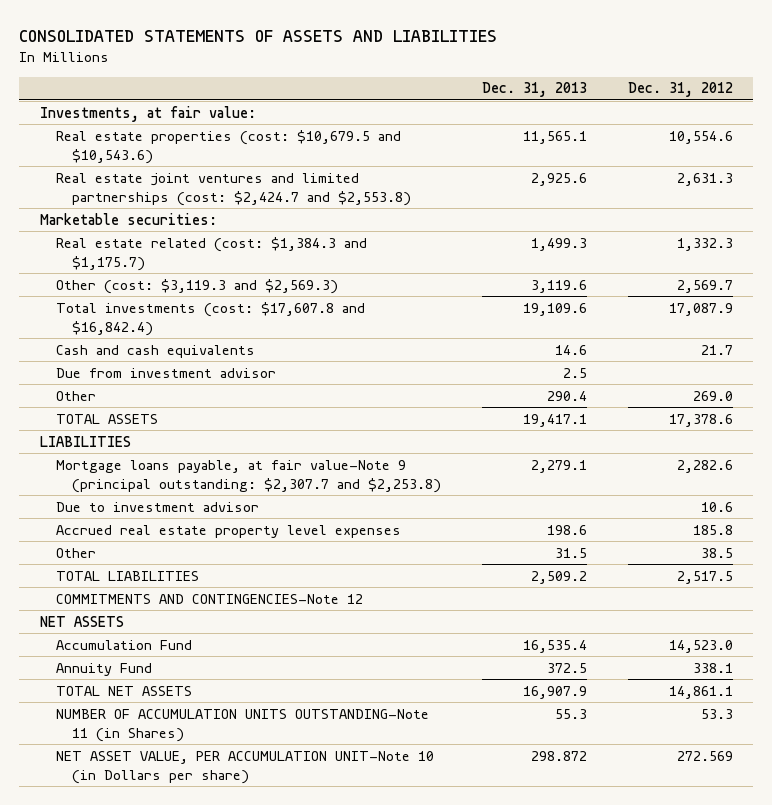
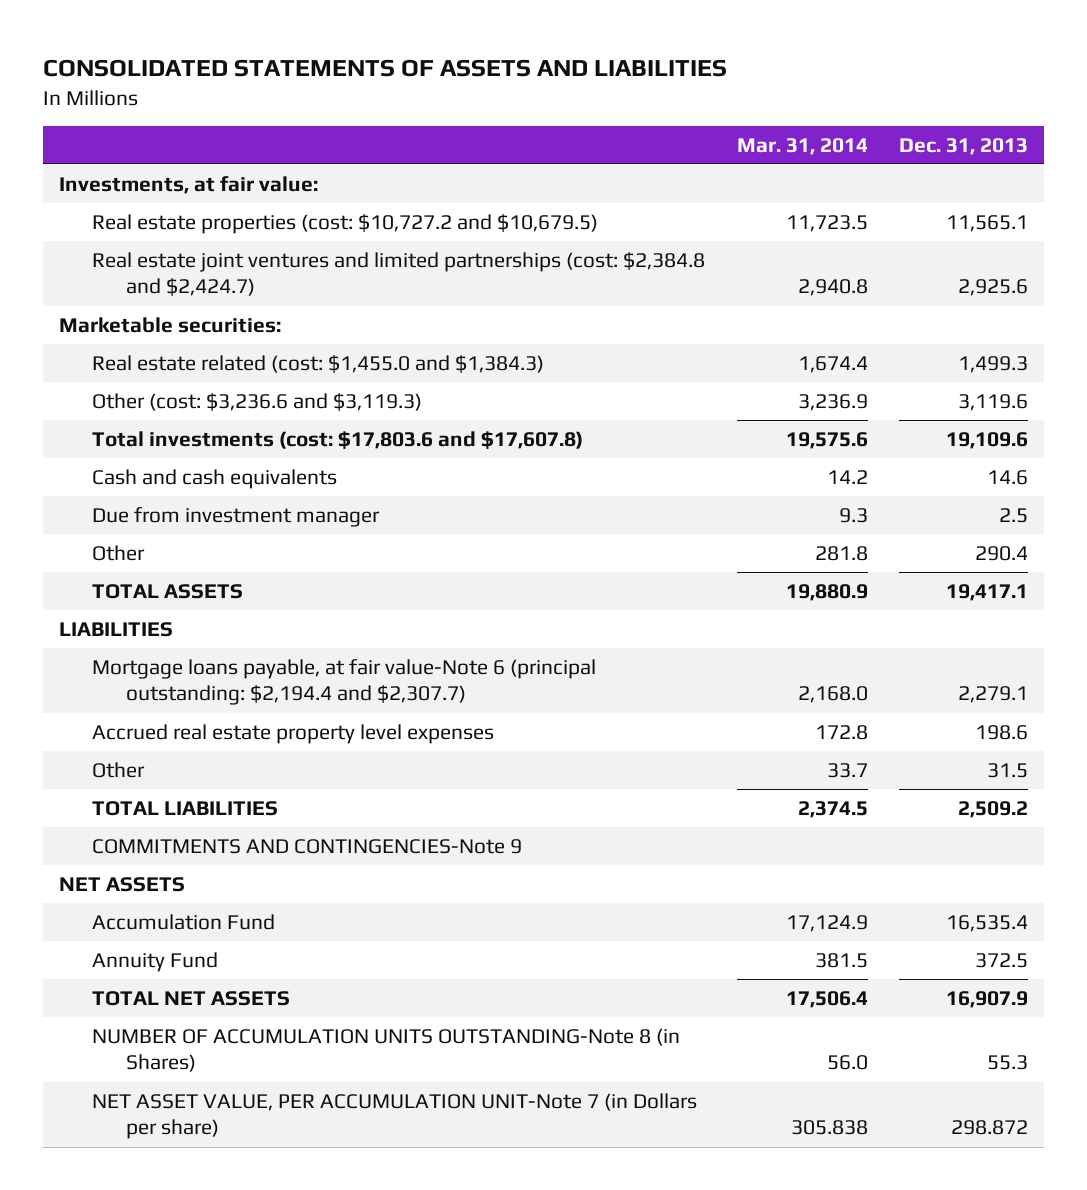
- | Dec. 31, 2013 | Dec. 31, 2012
+ | Mar. 31, 2014 | Dec. 31, 2013
- Real estate properties (cost: $10,679.5 and $10,543.6) | 11,565.1 | 10,554.6
- Real estate joint ventures and limited partnerships (cost: $2,424.7 and $2,553.8) | 2,925.6 | 2,631.3
+ Real estate properties (cost: $10,727.2 and $10,679.5) | 11,723.5 | 11,565.1
+ Real estate joint ventures and limited partnerships (cost: $2,384.8 and $2,424.7) | 2,940.8 | 2,925.6
- Real estate related (cost: $1,384.3 and $1,175.7) | 1,499.3 | 1,332.3
- Other (cost: $3,119.3 and $2,569.3) | 3,119.6 | 2,569.7
- Total investments (cost: $17,607.8 and $16,842.4) | 19,109.6 | 17,087.9
+ Real estate related (cost: $1,455.0 and $1,384.3) | 1,674.4 | 1,499.3
+ Other (cost: $3,236.6 and $3,119.3) | 3,236.9 | 3,119.6
+ Total investments (cost: $17,803.6 and $17,607.8) | 19,575.6 | 19,109.6
- Due from investment advisor | 2.5 |
+ Due from investment manager | 9.3 | 2.5
- Mortgage loans payable, at fair value-Note 9 (principal outstanding: $2,307.7 and $2,253.8) | 2,279.1 | 2,282.6
- Due to investment advisor | | 10.6
+ Mortgage loans payable, at fair value-Note 6 (principal outstanding: $2,194.4 and $2,307.7) | 2,168.0 | 2,279.1
- COMMITMENTS AND CONTINGENCIES-Note 12
+ COMMITMENTS AND CONTINGENCIES-Note 9
- NUMBER OF ACCUMULATION UNITS OUTSTANDING-Note 11 (in Shares) | 55.3 | 53.3
- NET ASSET VALUE, PER ACCUMULATION UNIT-Note 10 (in Dollars per share) | 298.872 | 272.569
+ NUMBER OF ACCUMULATION UNITS OUTSTANDING-Note 8 (in Shares) | 56.0 | 55.3
+ NET ASSET VALUE, PER ACCUMULATION UNIT-Note 7 (in Dollars per share) | 305.838 | 298.872

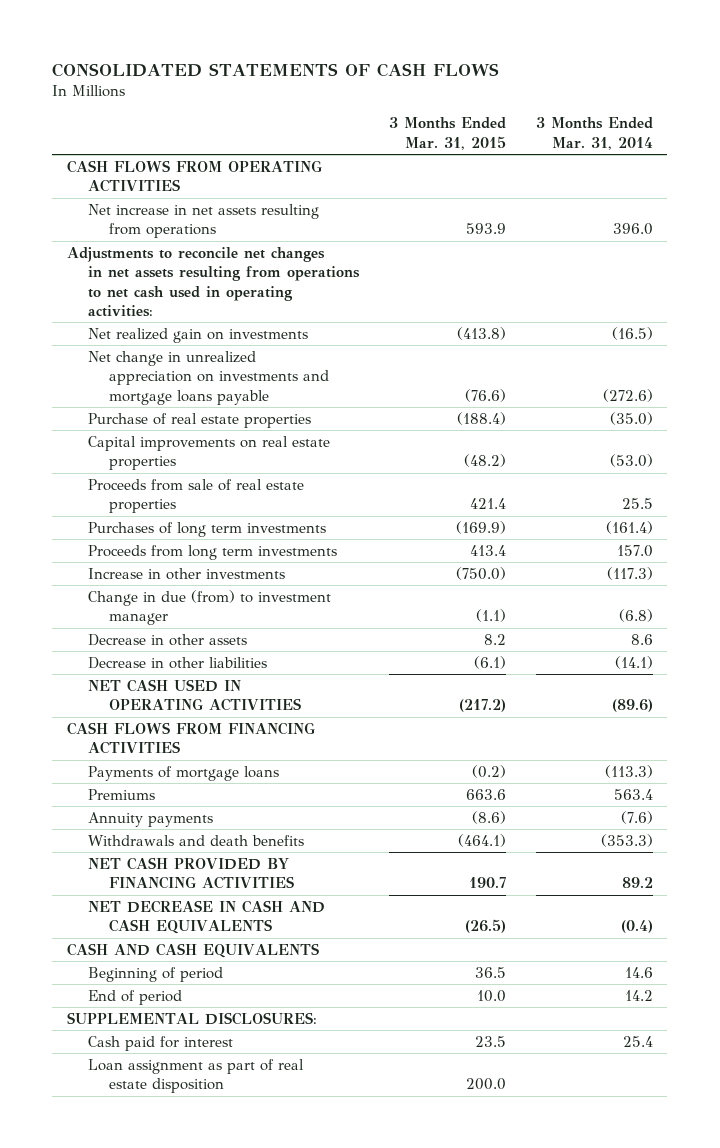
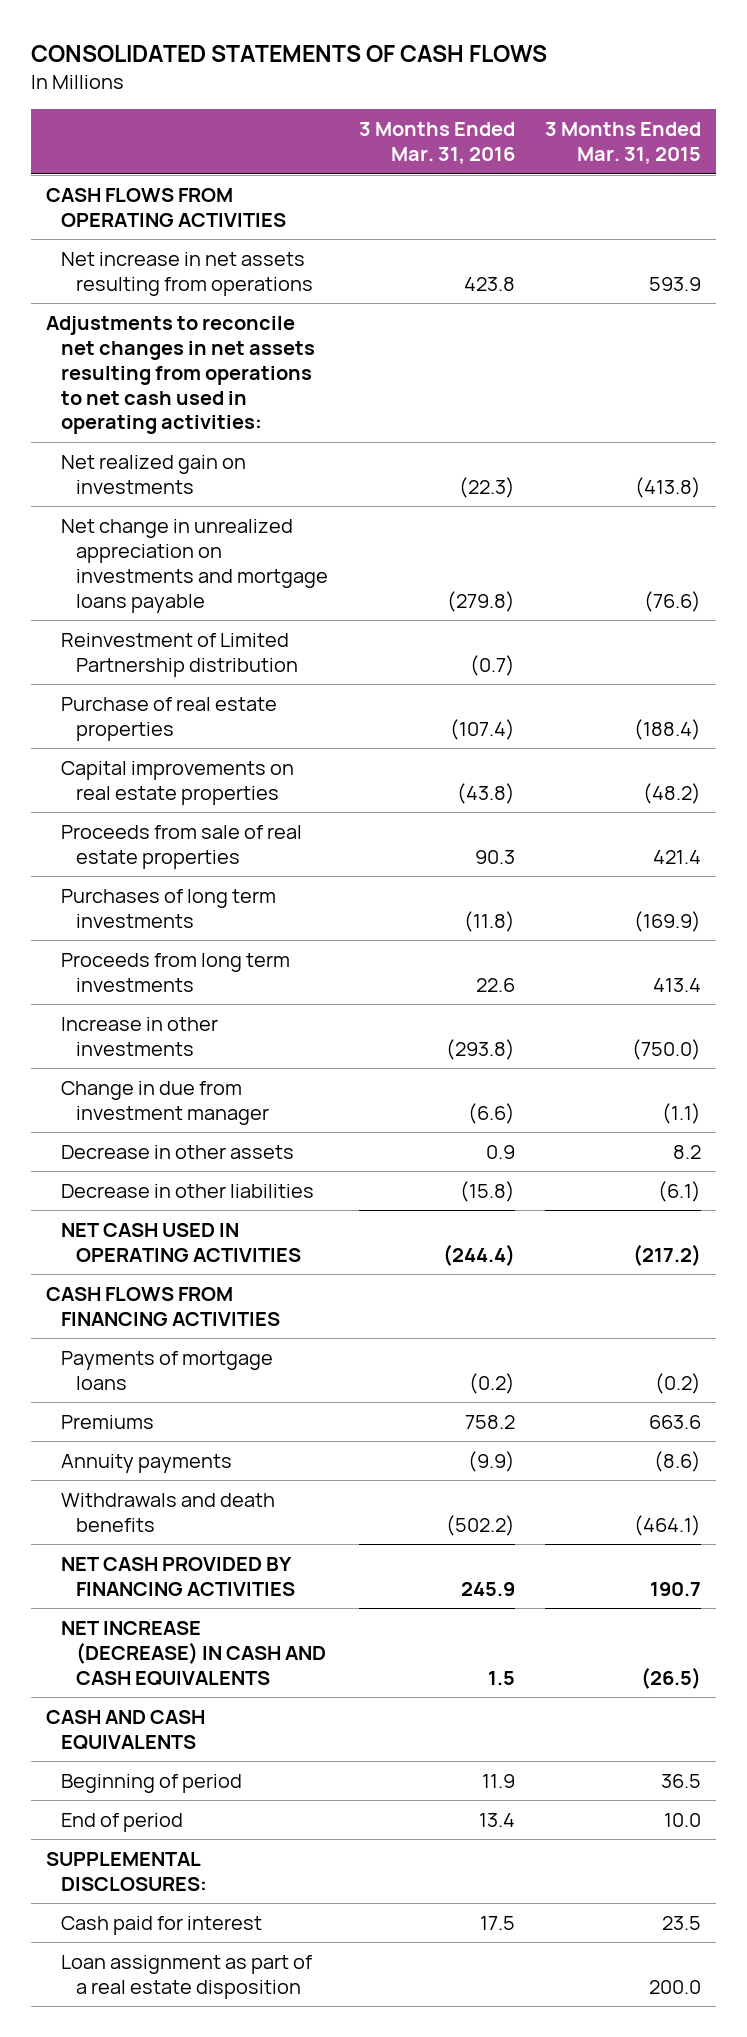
- | 3 Months Ended Mar. 31, 2015 | 3 Months Ended Mar. 31, 2014
+ | 3 Months Ended Mar. 31, 2016 | 3 Months Ended Mar. 31, 2015
+ Reinvestment of Limited Partnership distribution | (0.7) |
- Change in due (from) to investment manager | (1.1) | (6.8)
+ Change in due from investment manager | (6.6) | (1.1)
- NET DECREASE IN CASH AND CASH EQUIVALENTS | (26.5) | (0.4)
+ NET INCREASE (DECREASE) IN CASH AND CASH EQUIVALENTS | 1.5 | (26.5)
- Loan assignment as part of real estate disposition | 200.0 |
+ Loan assignment as part of a real estate disposition | | 200.0

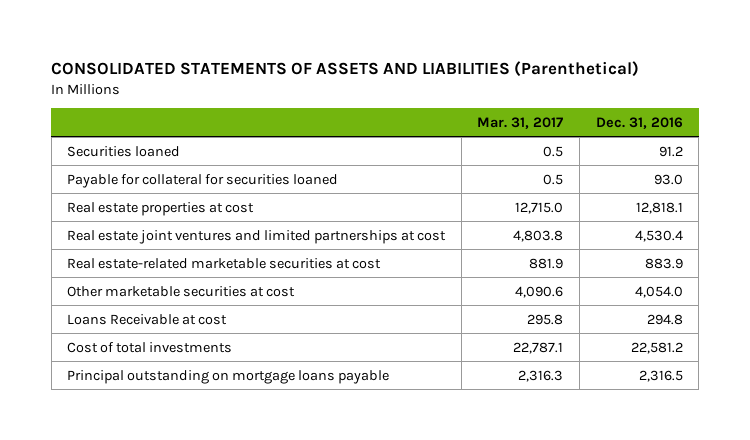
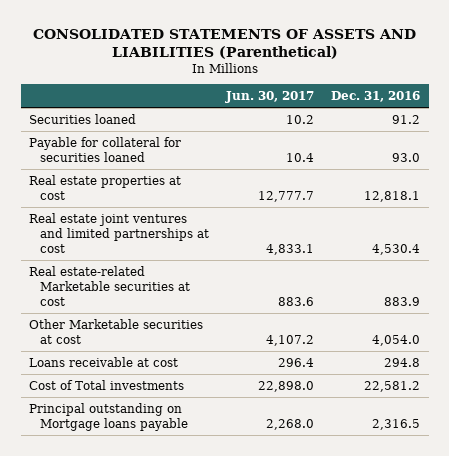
- | Mar. 31, 2017 | Dec. 31, 2016
+ | Jun. 30, 2017 | Dec. 31, 2016
- Real estate-related marketable securities at cost | 881.9 | 883.9
- Other marketable securities at cost | 4,090.6 | 4,054.0
- Loans Receivable at cost | 295.8 | 294.8
- Cost of total investments | 22,787.1 | 22,581.2
- Principal outstanding on mortgage loans payable | 2,316.3 | 2,316.5
+ Real estate-related Marketable securities at cost | 883.6 | 883.9
+ Other Marketable securities at cost | 4,107.2 | 4,054.0
+ Loans receivable at cost | 296.4 | 294.8
+ Cost of Total investments | 22,898.0 | 22,581.2
+ Principal outstanding on Mortgage loans payable | 2,268.0 | 2,316.5

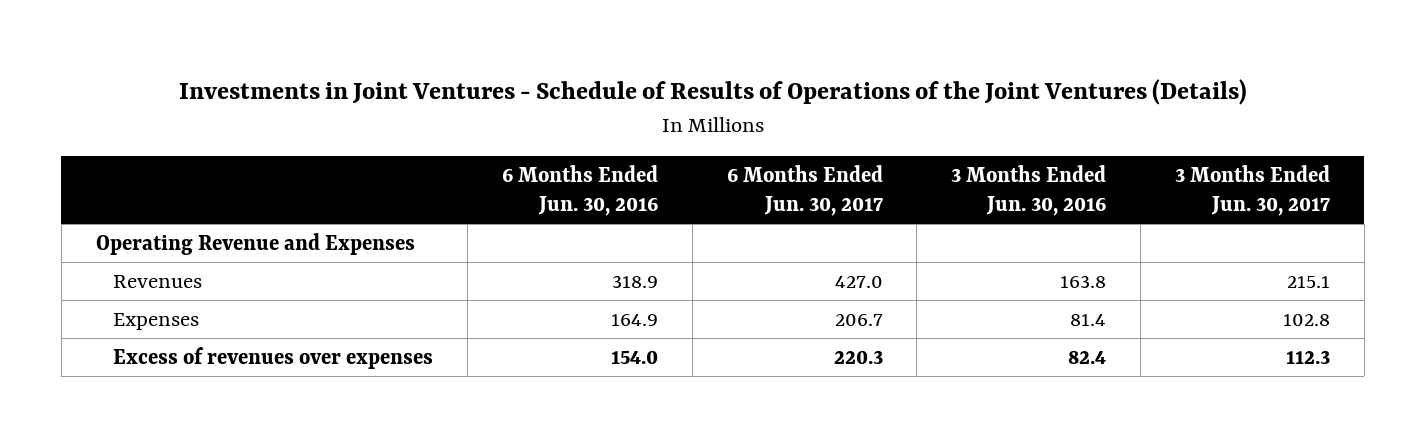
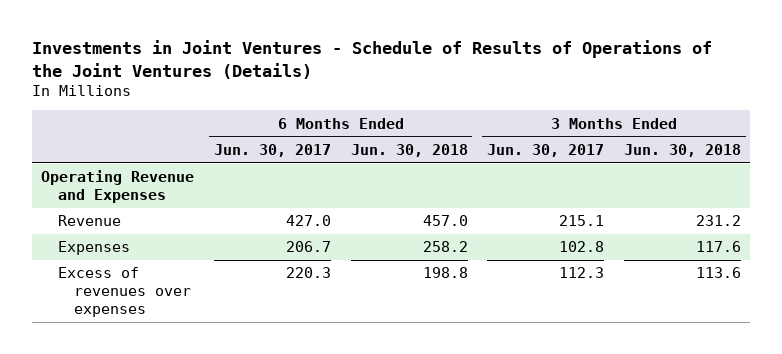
- | 6 Months Ended Jun. 30, 2016 | 6 Months Ended Jun. 30, 2017 | 3 Months Ended Jun. 30, 2016 | 3 Months Ended Jun. 30, 2017
+ | 6 Months Ended Jun. 30, 2017 | 6 Months Ended Jun. 30, 2018 | 3 Months Ended Jun. 30, 2017 | 3 Months Ended Jun. 30, 2018
- Revenues | 318.9 | 427.0 | 163.8 | 215.1
+ Revenue | 427.0 | 457.0 | 215.1 | 231.2

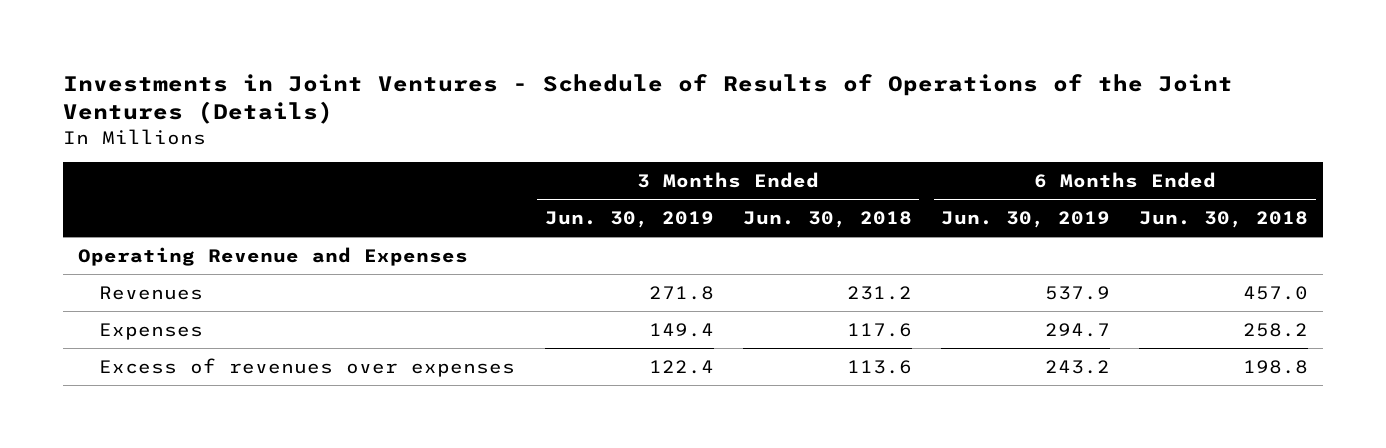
- | 6 Months Ended Jun. 30, 2017 | 6 Months Ended Jun. 30, 2018 | 3 Months Ended Jun. 30, 2017 | 3 Months Ended Jun. 30, 2018
+ | 3 Months Ended Jun. 30, 2019 | 3 Months Ended Jun. 30, 2018 | 6 Months Ended Jun. 30, 2019 | 6 Months Ended Jun. 30, 2018
- Revenue | 427.0 | 457.0 | 215.1 | 231.2
+ Revenues | 271.8 | 231.2 | 537.9 | 457.0

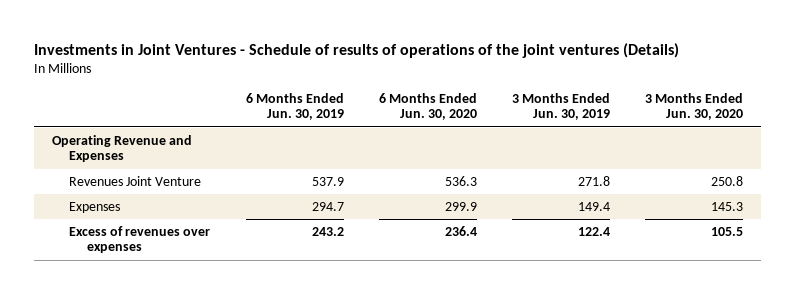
- Investments in Joint Ventures - Schedule of Results of Operations of the Joint Ventures (Details)
+ Investments in Joint Ventures - Schedule of results of operations of the joint ventures (Details)
- | 3 Months Ended Jun. 30, 2019 | 3 Months Ended Jun. 30, 2018 | 6 Months Ended Jun. 30, 2019 | 6 Months Ended Jun. 30, 2018
+ | 6 Months Ended Jun. 30, 2019 | 6 Months Ended Jun. 30, 2020 | 3 Months Ended Jun. 30, 2019 | 3 Months Ended Jun. 30, 2020
- Revenues | 271.8 | 231.2 | 537.9 | 457.0
+ Revenues Joint Venture | 537.9 | 536.3 | 271.8 | 250.8

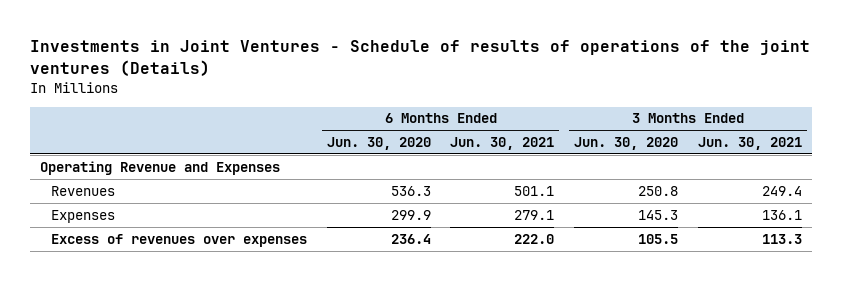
- | 6 Months Ended Jun. 30, 2019 | 6 Months Ended Jun. 30, 2020 | 3 Months Ended Jun. 30, 2019 | 3 Months Ended Jun. 30, 2020
+ | 6 Months Ended Jun. 30, 2020 | 6 Months Ended Jun. 30, 2021 | 3 Months Ended Jun. 30, 2020 | 3 Months Ended Jun. 30, 2021
- Revenues Joint Venture | 537.9 | 536.3 | 271.8 | 250.8
+ Revenues | 536.3 | 501.1 | 250.8 | 249.4

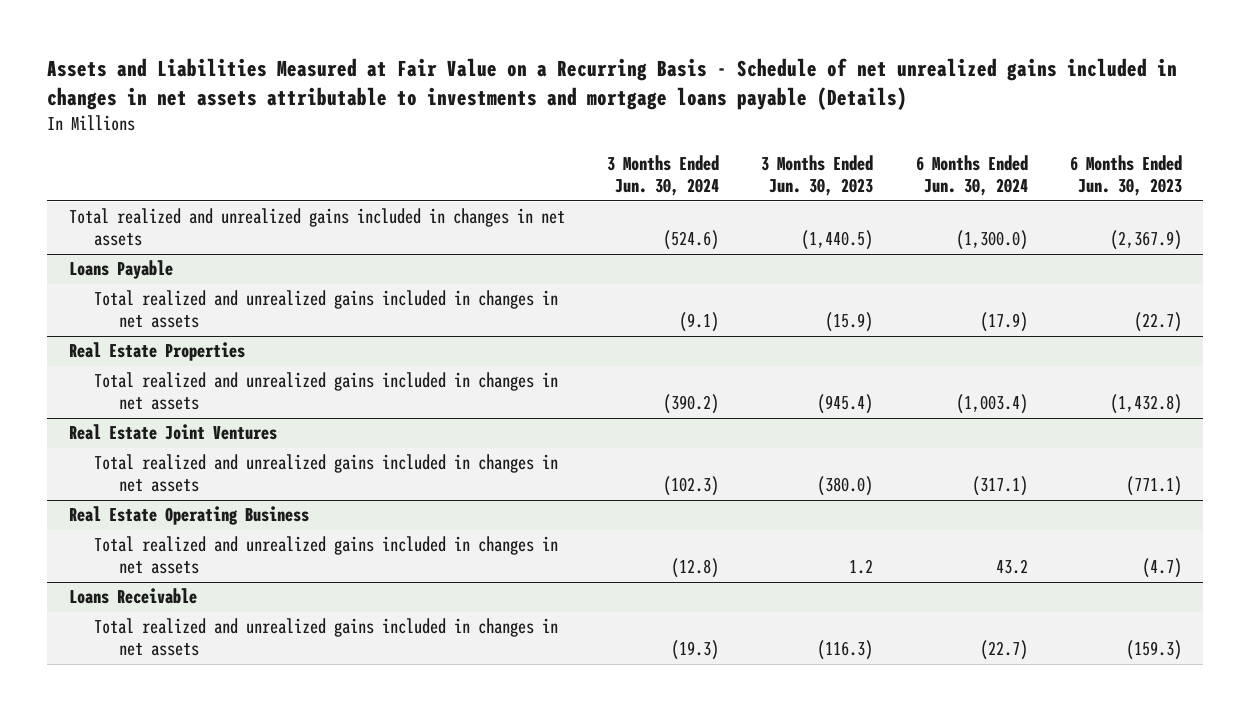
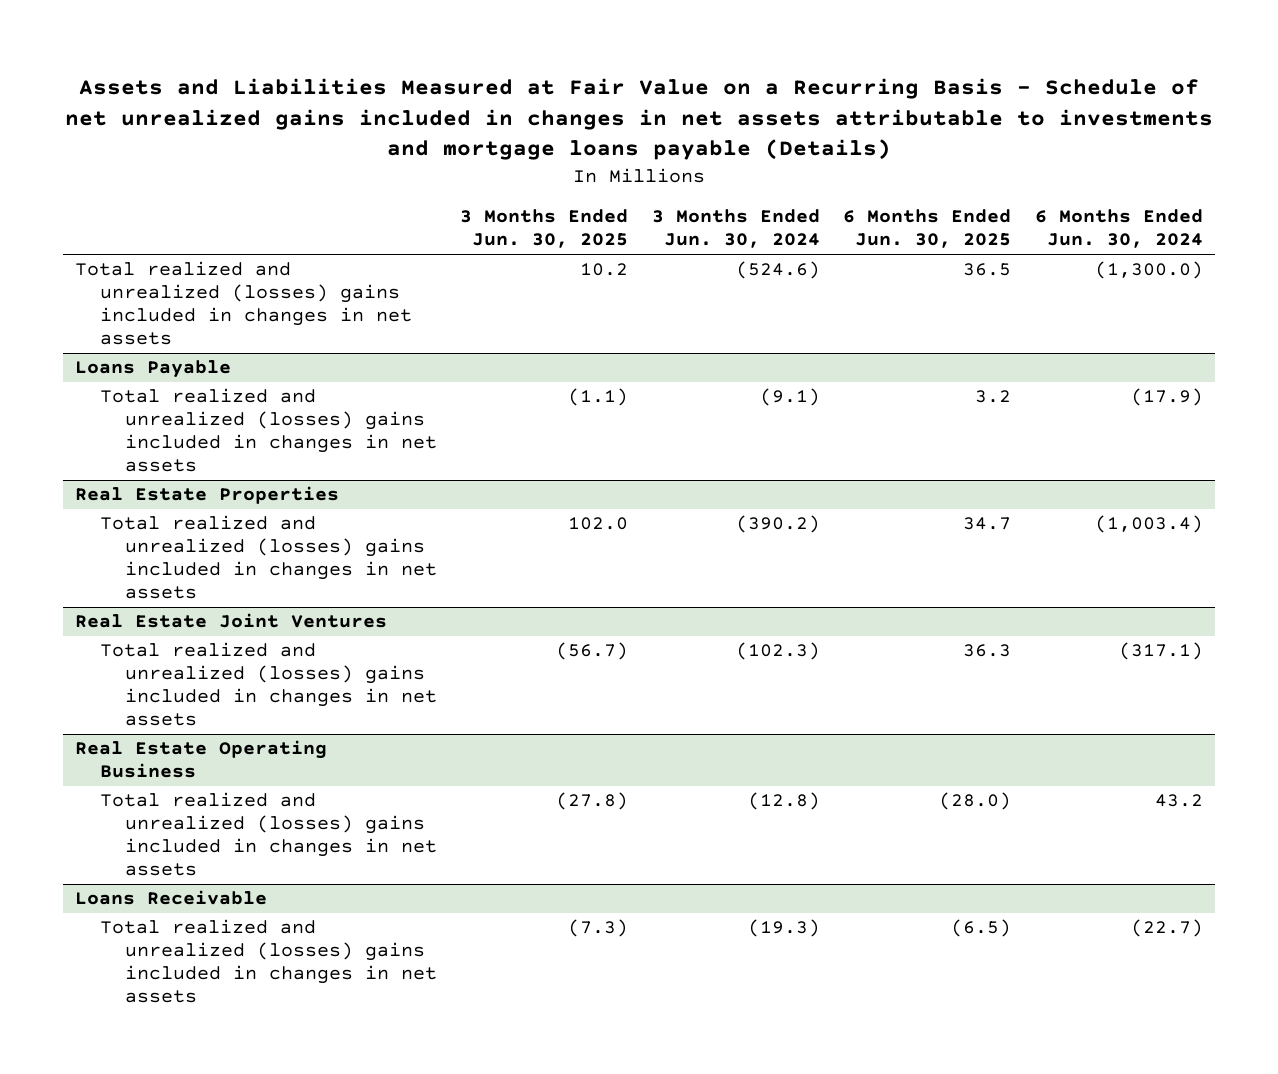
- | 3 Months Ended Jun. 30, 2024 | 3 Months Ended Jun. 30, 2023 | 6 Months Ended Jun. 30, 2024 | 6 Months Ended Jun. 30, 2023
+ | 3 Months Ended Jun. 30, 2025 | 3 Months Ended Jun. 30, 2024 | 6 Months Ended Jun. 30, 2025 | 6 Months Ended Jun. 30, 2024
- Total realized and unrealized gains included in changes in net assets | (524.6) | (1,440.5) | (1,300.0) | (2,367.9)
+ Total realized and unrealized (losses) gains included in changes in net assets | 10.2 | (524.6) | 36.5 | (1,300.0)
@ Loans Payable
- Total realized and unrealized gains included in changes in net assets | (9.1) | (15.9) | (17.9) | (22.7)
+ Total realized and unrealized (losses) gains included in changes in net assets | (1.1) | (9.1) | 3.2 | (17.9)
@ Real Estate Properties
- Total realized and unrealized gains included in changes in net assets | (390.2) | (945.4) | (1,003.4) | (1,432.8)
+ Total realized and unrealized (losses) gains included in changes in net assets | 102.0 | (390.2) | 34.7 | (1,003.4)
@ Real Estate Joint Ventures
- Total realized and unrealized gains included in changes in net assets | (102.3) | (380.0) | (317.1) | (771.1)
+ Total realized and unrealized (losses) gains included in changes in net assets | (56.7) | (102.3) | 36.3 | (317.1)
@ Real Estate Operating Business
- Total realized and unrealized gains included in changes in net assets | (12.8) | 1.2 | 43.2 | (4.7)
+ Total realized and unrealized (losses) gains included in changes in net assets | (27.8) | (12.8) | (28.0) | 43.2
@ Loans Receivable
- Total realized and unrealized gains included in changes in net assets | (19.3) | (116.3) | (22.7) | (159.3)
+ Total realized and unrealized (losses) gains included in changes in net assets | (7.3) | (19.3) | (6.5) | (22.7)

